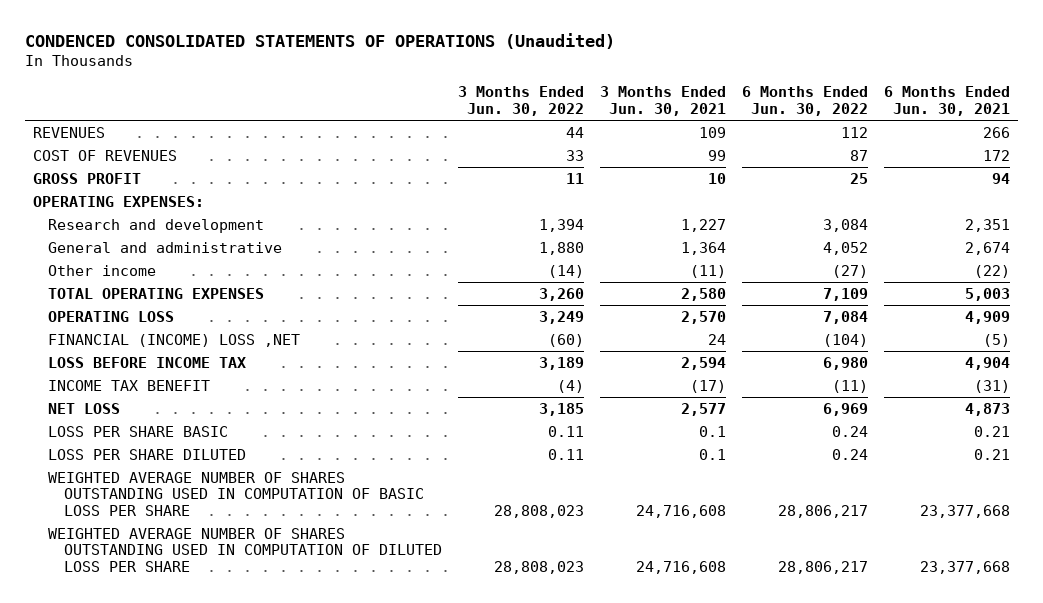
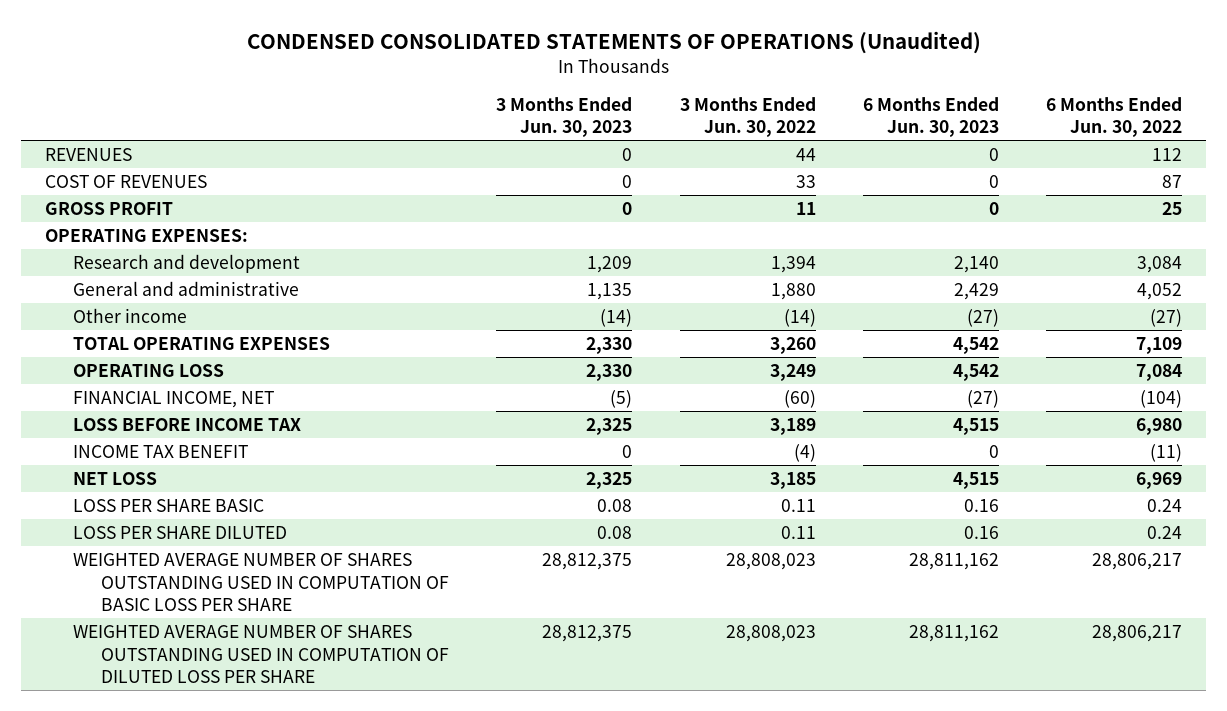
- CONDENCED CONSOLIDATED STATEMENTS OF OPERATIONS (Unaudited)
+ CONDENSED CONSOLIDATED STATEMENTS OF OPERATIONS (Unaudited)
- | 3 Months Ended Jun. 30, 2022 | 3 Months Ended Jun. 30, 2021 | 6 Months Ended Jun. 30, 2022 | 6 Months Ended Jun. 30, 2021
+ | 3 Months Ended Jun. 30, 2023 | 3 Months Ended Jun. 30, 2022 | 6 Months Ended Jun. 30, 2023 | 6 Months Ended Jun. 30, 2022
- FINANCIAL (INCOME) LOSS ,NET | (60) | 24 | (104) | (5)
+ FINANCIAL INCOME, NET | (5) | (60) | (27) | (104)

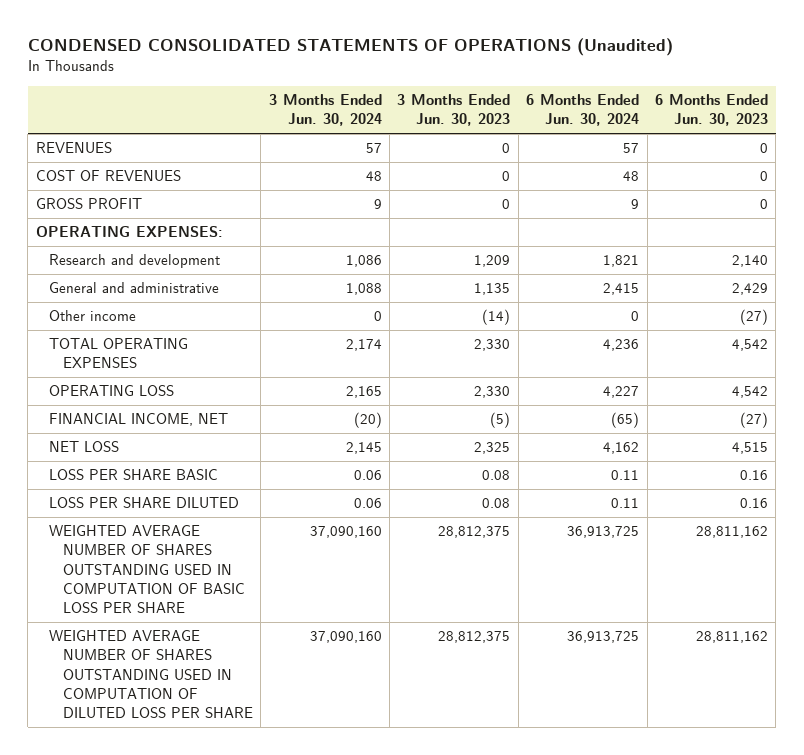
- | 3 Months Ended Jun. 30, 2023 | 3 Months Ended Jun. 30, 2022 | 6 Months Ended Jun. 30, 2023 | 6 Months Ended Jun. 30, 2022
+ | 3 Months Ended Jun. 30, 2024 | 3 Months Ended Jun. 30, 2023 | 6 Months Ended Jun. 30, 2024 | 6 Months Ended Jun. 30, 2023
- LOSS BEFORE INCOME TAX | 2,325 | 3,189 | 4,515 | 6,980
- INCOME TAX BENEFIT | 0 | (4) | 0 | (11)

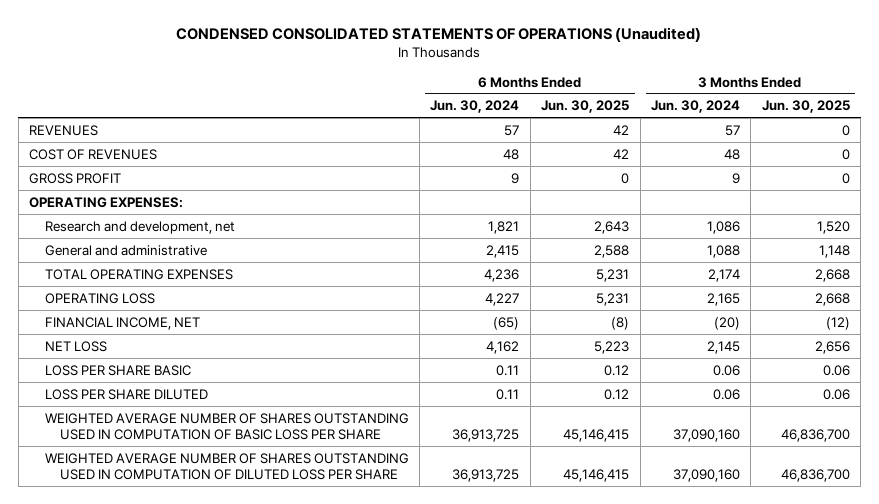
- | 3 Months Ended Jun. 30, 2024 | 3 Months Ended Jun. 30, 2023 | 6 Months Ended Jun. 30, 2024 | 6 Months Ended Jun. 30, 2023
+ | 6 Months Ended Jun. 30, 2024 | 6 Months Ended Jun. 30, 2025 | 3 Months Ended Jun. 30, 2024 | 3 Months Ended Jun. 30, 2025
- Research and development | 1,086 | 1,209 | 1,821 | 2,140
+ Research and development, net | 1,821 | 2,643 | 1,086 | 1,520
- Other income | 0 | (14) | 0 | (27)

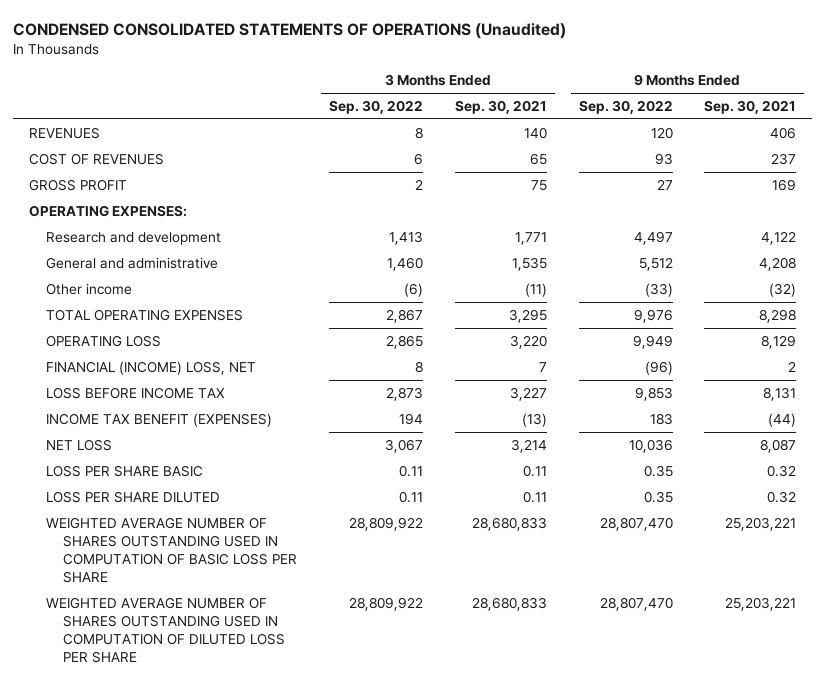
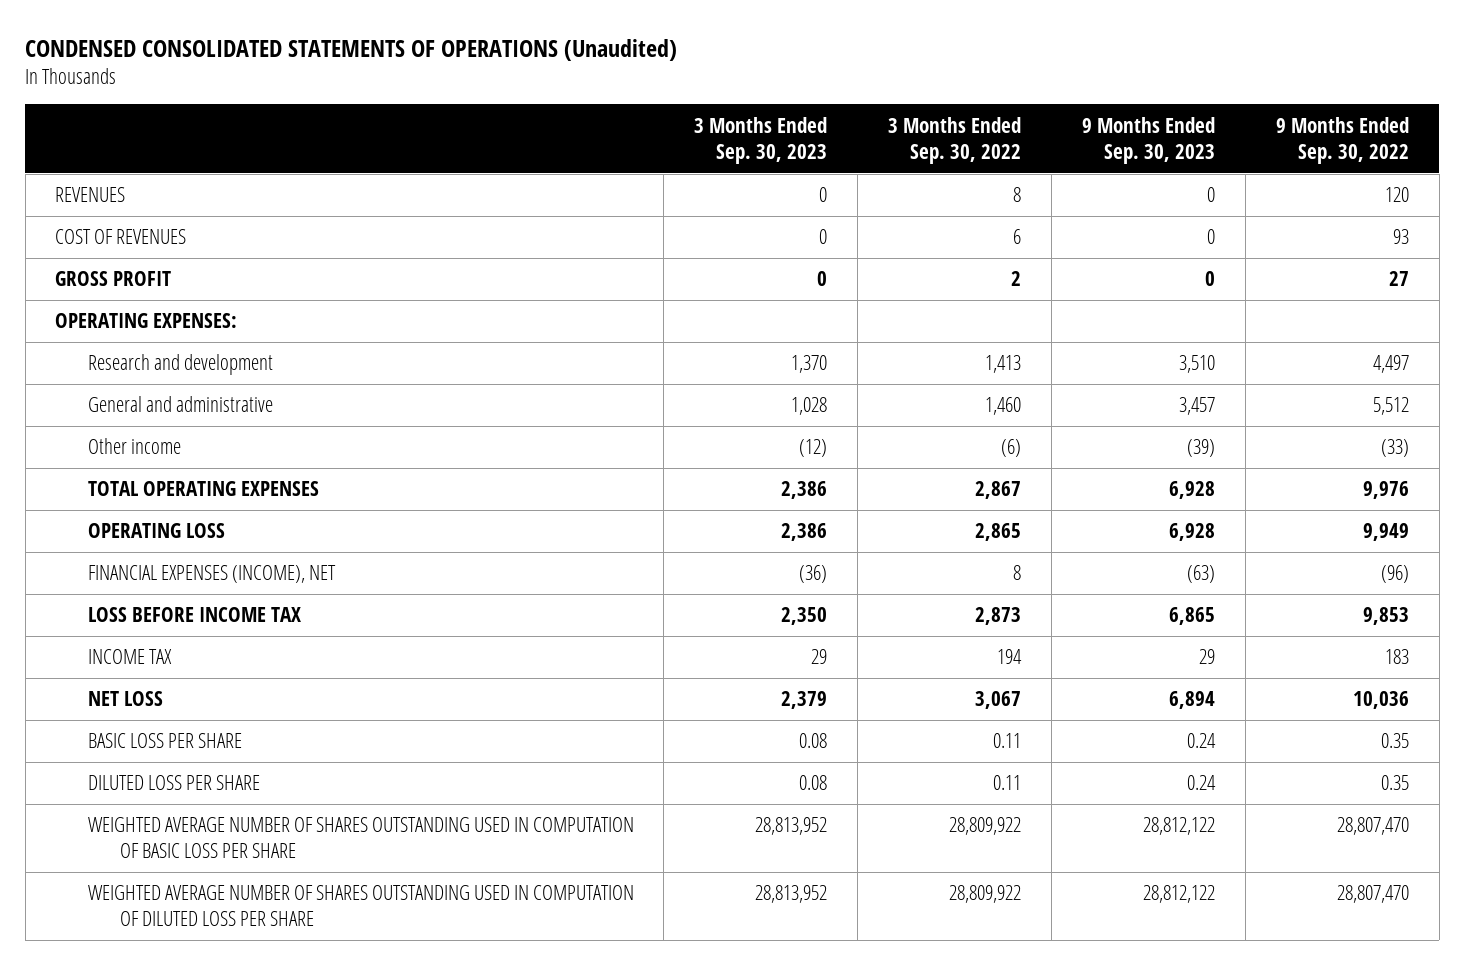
- | 3 Months Ended Sep. 30, 2022 | 3 Months Ended Sep. 30, 2021 | 9 Months Ended Sep. 30, 2022 | 9 Months Ended Sep. 30, 2021
+ | 3 Months Ended Sep. 30, 2023 | 3 Months Ended Sep. 30, 2022 | 9 Months Ended Sep. 30, 2023 | 9 Months Ended Sep. 30, 2022
- FINANCIAL (INCOME) LOSS, NET | 8 | 7 | (96) | 2
+ FINANCIAL EXPENSES (INCOME), NET | (36) | 8 | (63) | (96)
- INCOME TAX BENEFIT (EXPENSES) | 194 | (13) | 183 | (44)
+ INCOME TAX | 29 | 194 | 29 | 183
- LOSS PER SHARE BASIC | 0.11 | 0.11 | 0.35 | 0.32
- LOSS PER SHARE DILUTED | 0.11 | 0.11 | 0.35 | 0.32
+ BASIC LOSS PER SHARE | 0.08 | 0.11 | 0.24 | 0.35
+ DILUTED LOSS PER SHARE | 0.08 | 0.11 | 0.24 | 0.35

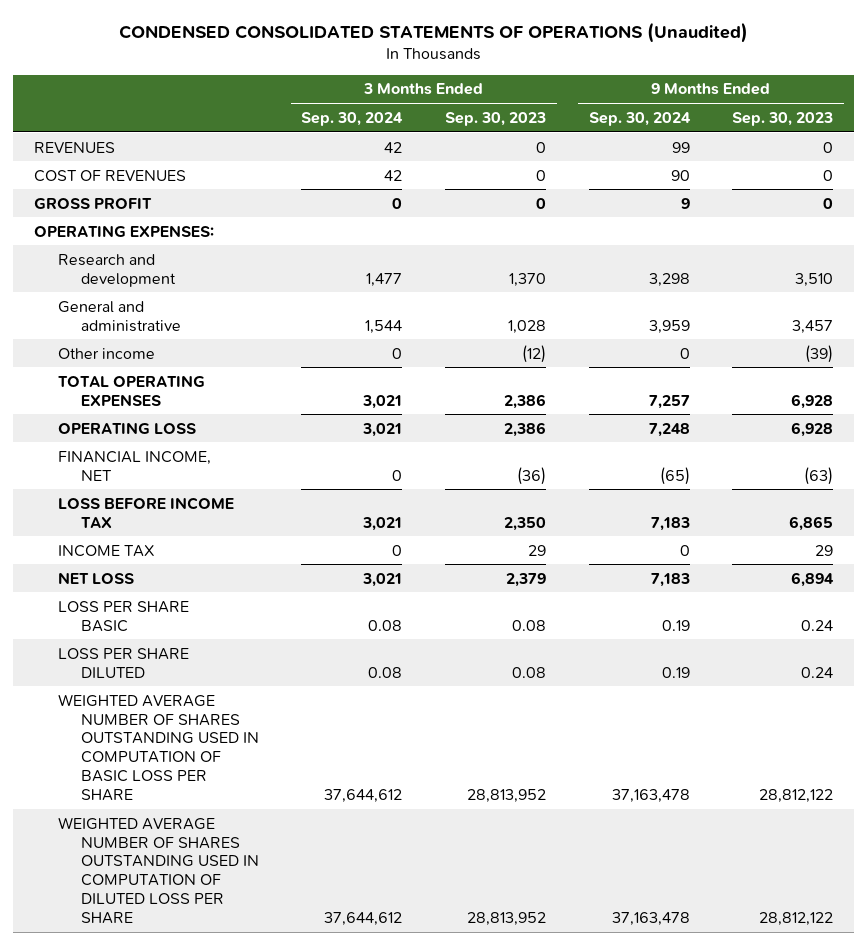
- | 3 Months Ended Sep. 30, 2023 | 3 Months Ended Sep. 30, 2022 | 9 Months Ended Sep. 30, 2023 | 9 Months Ended Sep. 30, 2022
+ | 3 Months Ended Sep. 30, 2024 | 3 Months Ended Sep. 30, 2023 | 9 Months Ended Sep. 30, 2024 | 9 Months Ended Sep. 30, 2023
- FINANCIAL EXPENSES (INCOME), NET | (36) | 8 | (63) | (96)
+ FINANCIAL INCOME, NET | 0 | (36) | (65) | (63)
- BASIC LOSS PER SHARE | 0.08 | 0.11 | 0.24 | 0.35
- DILUTED LOSS PER SHARE | 0.08 | 0.11 | 0.24 | 0.35
+ LOSS PER SHARE BASIC | 0.08 | 0.08 | 0.19 | 0.24
+ LOSS PER SHARE DILUTED | 0.08 | 0.08 | 0.19 | 0.24

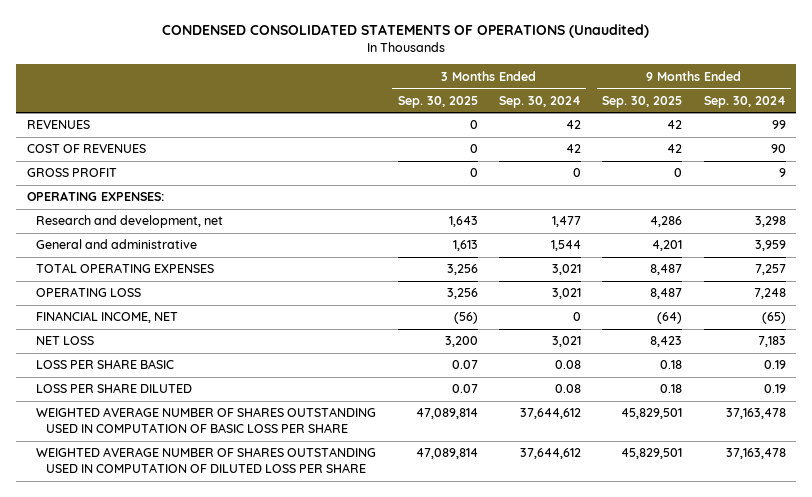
- | 3 Months Ended Sep. 30, 2024 | 3 Months Ended Sep. 30, 2023 | 9 Months Ended Sep. 30, 2024 | 9 Months Ended Sep. 30, 2023
+ | 3 Months Ended Sep. 30, 2025 | 3 Months Ended Sep. 30, 2024 | 9 Months Ended Sep. 30, 2025 | 9 Months Ended Sep. 30, 2024
- Research and development | 1,477 | 1,370 | 3,298 | 3,510
+ Research and development, net | 1,643 | 1,477 | 4,286 | 3,298
- Other income | 0 | (12) | 0 | (39)
- LOSS BEFORE INCOME TAX | 3,021 | 2,350 | 7,183 | 6,865
- INCOME TAX | 0 | 29 | 0 | 29

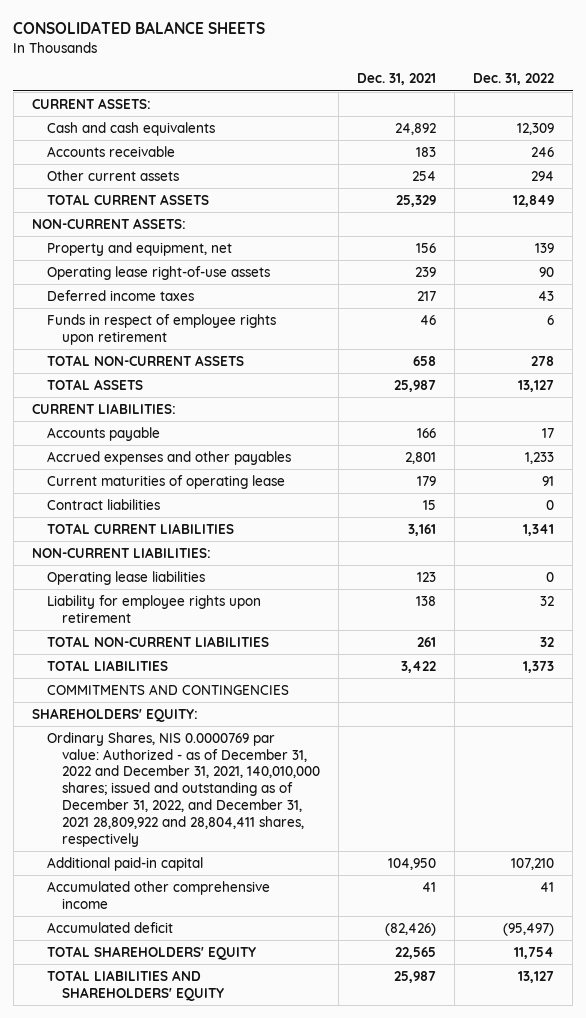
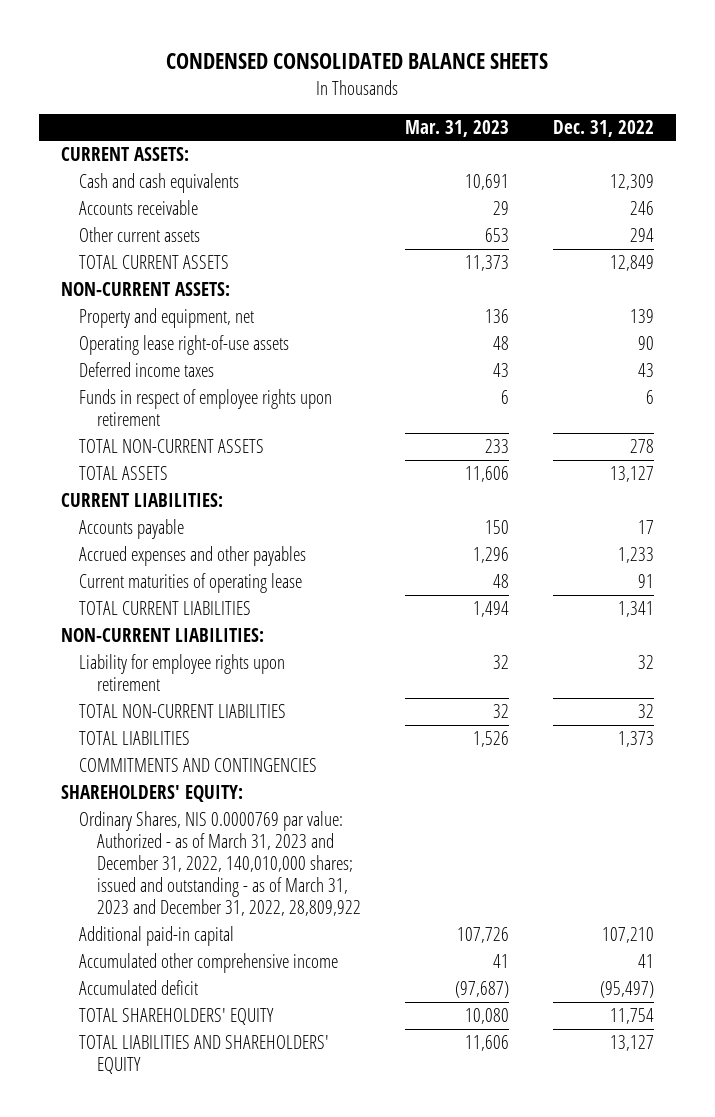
- CONSOLIDATED BALANCE SHEETS
+ CONDENSED CONSOLIDATED BALANCE SHEETS
- | Dec. 31, 2021 | Dec. 31, 2022
+ | Mar. 31, 2023 | Dec. 31, 2022
- Contract liabilities | 15 | 0
- Operating lease liabilities | 123 | 0
- Ordinary Shares, NIS 0.0000769 par value: Authorized - as of December 31, 2022 and December 31, 2021, 140,010,000 shares; issued and outstanding as of December 31, 2022, and December 31, 2021 28,809,922 and 28,804,411 shares, respectively
+ Ordinary Shares, NIS 0.0000769 par value: Authorized - as of March 31, 2023 and December 31, 2022, 140,010,000 shares; issued and outstanding - as of March 31, 2023 and December 31, 2022, 28,809,922

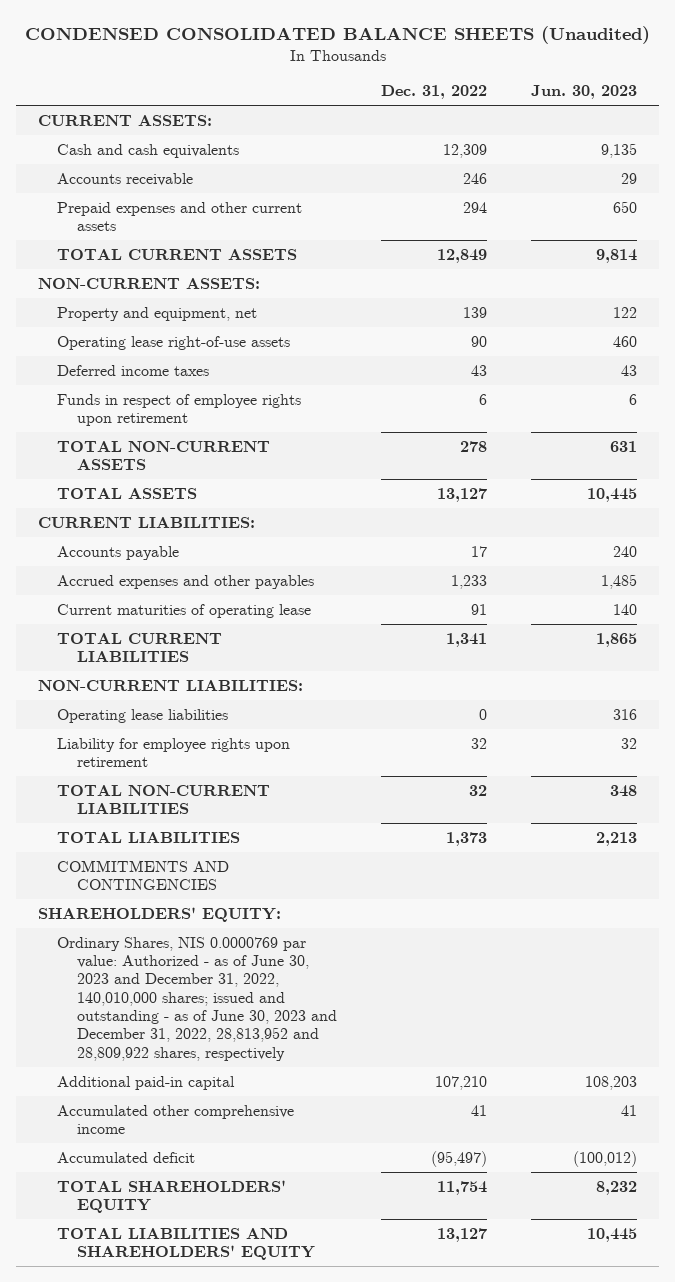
- CONDENSED CONSOLIDATED BALANCE SHEETS
+ CONDENSED CONSOLIDATED BALANCE SHEETS (Unaudited)
- | Mar. 31, 2023 | Dec. 31, 2022
+ | Dec. 31, 2022 | Jun. 30, 2023
- Other current assets | 653 | 294
+ Prepaid expenses and other current assets | 294 | 650
+ Operating lease liabilities | 0 | 316
- Ordinary Shares, NIS 0.0000769 par value: Authorized - as of March 31, 2023 and December 31, 2022, 140,010,000 shares; issued and outstanding - as of March 31, 2023 and December 31, 2022, 28,809,922
+ Ordinary Shares, NIS 0.0000769 par value: Authorized - as of June 30, 2023 and December 31, 2022, 140,010,000 shares; issued and outstanding - as of June 30, 2023 and December 31, 2022, 28,813,952 and 28,809,922 shares, respectively

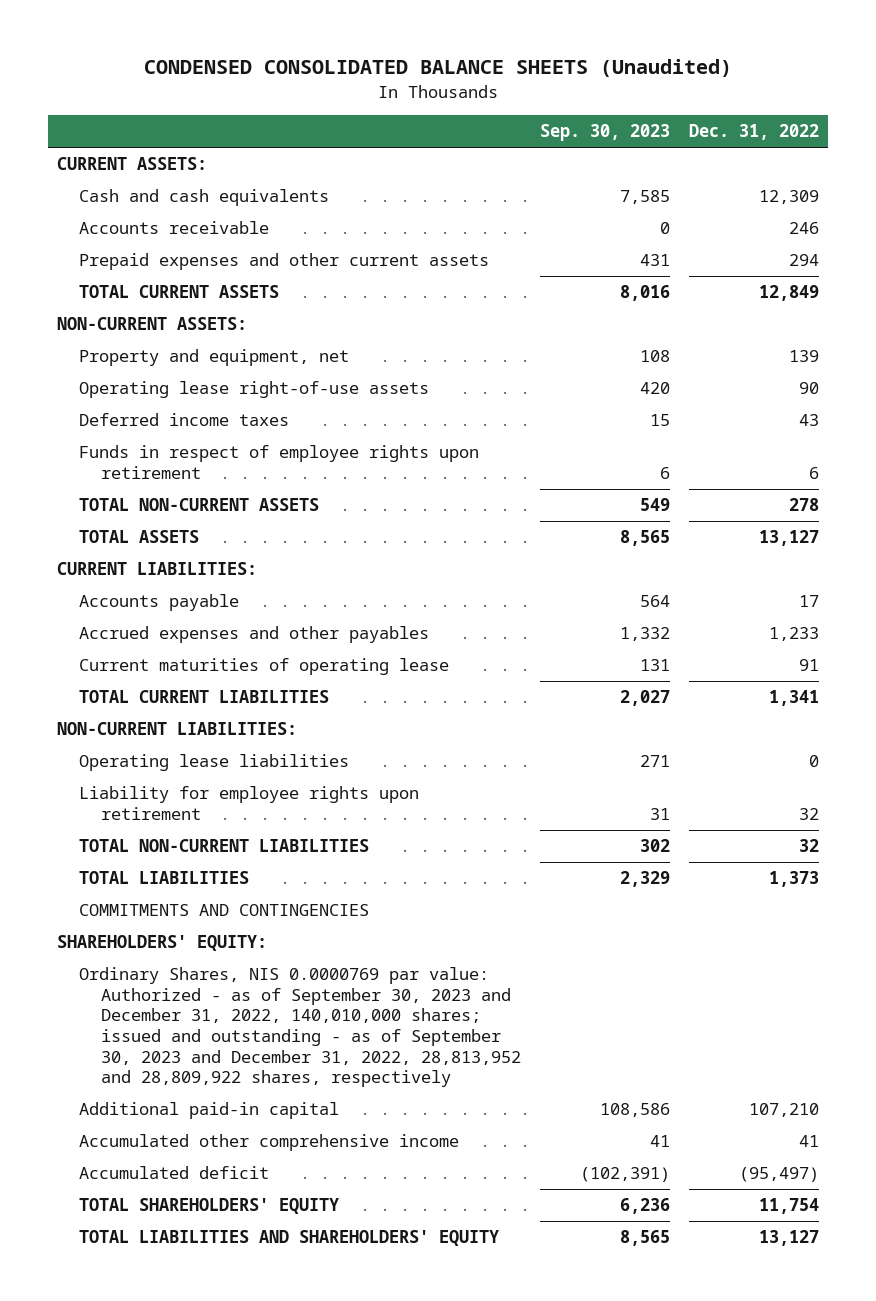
- | Dec. 31, 2022 | Jun. 30, 2023
+ | Sep. 30, 2023 | Dec. 31, 2022
- Ordinary Shares, NIS 0.0000769 par value: Authorized - as of June 30, 2023 and December 31, 2022, 140,010,000 shares; issued and outstanding - as of June 30, 2023 and December 31, 2022, 28,813,952 and 28,809,922 shares, respectively
+ Ordinary Shares, NIS 0.0000769 par value: Authorized - as of September 30, 2023 and December 31, 2022, 140,010,000 shares; issued and outstanding - as of September 30, 2023 and December 31, 2022, 28,813,952 and 28,809,922 shares, respectively

